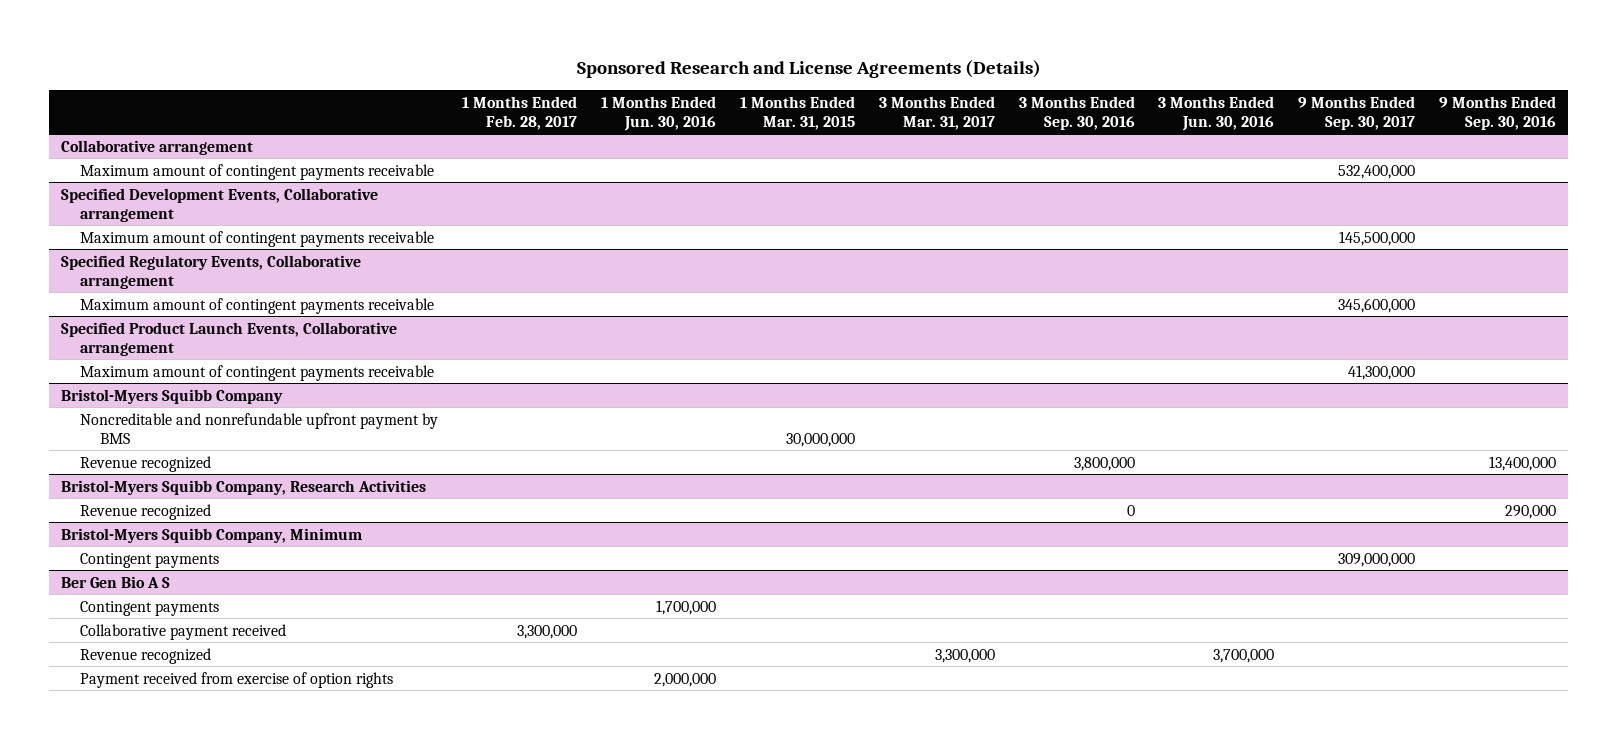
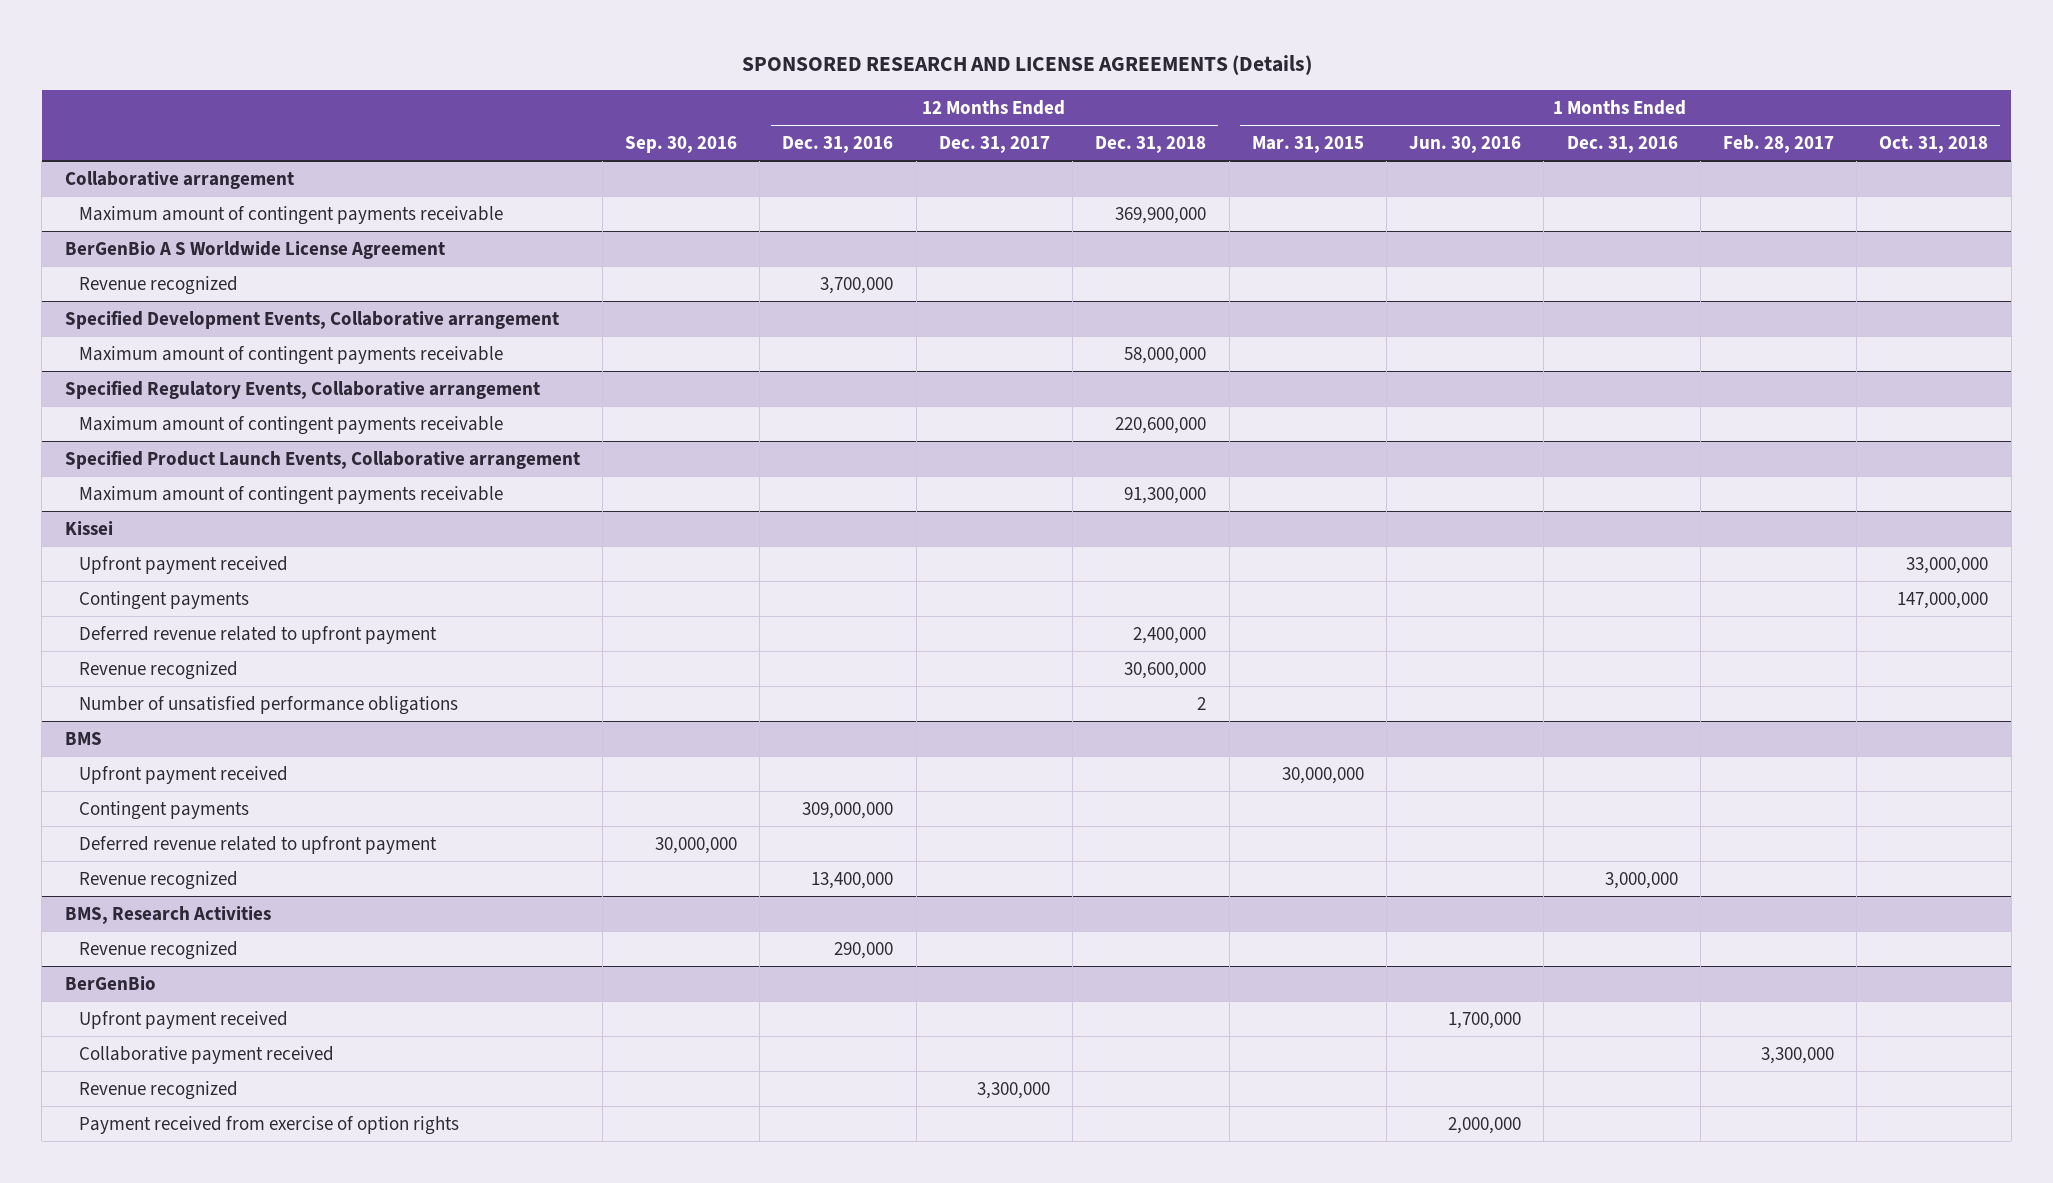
- Sponsored Research and License Agreements (Details)
+ SPONSORED RESEARCH AND LICENSE AGREEMENTS (Details)
- | 1 Months Ended Feb. 28, 2017 | 1 Months Ended Jun. 30, 2016 | 1 Months Ended Mar. 31, 2015 | 3 Months Ended Mar. 31, 2017 | 3 Months Ended Sep. 30, 2016 | 3 Months Ended Jun. 30, 2016 | 9 Months Ended Sep. 30, 2017 | 9 Months Ended Sep. 30, 2016
+ | Sep. 30, 2016 | 12 Months Ended Dec. 31, 2016 | 12 Months Ended Dec. 31, 2017 | 12 Months Ended Dec. 31, 2018 | 1 Months Ended Mar. 31, 2015 | 1 Months Ended Jun. 30, 2016 | 1 Months Ended Dec. 31, 2016 | 1 Months Ended Feb. 28, 2017 | 1 Months Ended Oct. 31, 2018
+ BerGenBio A S Worldwide License Agreement
+ Revenue recognized | | 3,700,000 | | | | | | |
- Bristol-Myers Squibb Company
- Noncreditable and nonrefundable upfront payment by BMS | | | 30,000,000 | | | | |
+ Kissei
+ Upfront payment received | | | | | | | | | 33,000,000
+ Contingent payments | | | | | | | | | 147,000,000
+ Deferred revenue related to upfront payment | | | | 2,400,000 | | | | |
+ Revenue recognized | | | | 30,600,000 | | | | |
+ Number of unsatisfied performance obligations | | | | 2 | | | | |
+ BMS
+ Upfront payment received | | | | | 30,000,000 | | | |
+ Contingent payments | | 309,000,000 | | | | | | |
+ Deferred revenue related to upfront payment | 30,000,000 | | | | | | | |
- Bristol-Myers Squibb Company, Research Activities
- Revenue recognized | | | | | 0 | | | 290,000
- Bristol-Myers Squibb Company, Minimum
- Contingent payments | | | | | | | 309,000,000 |
- Ber Gen Bio A S
- Contingent payments | | 1,700,000 | | | | | |
+ BMS, Research Activities
+ Revenue recognized | | 290,000 | | | | | | |
+ BerGenBio
+ Upfront payment received | | | | | | 1,700,000 | | |

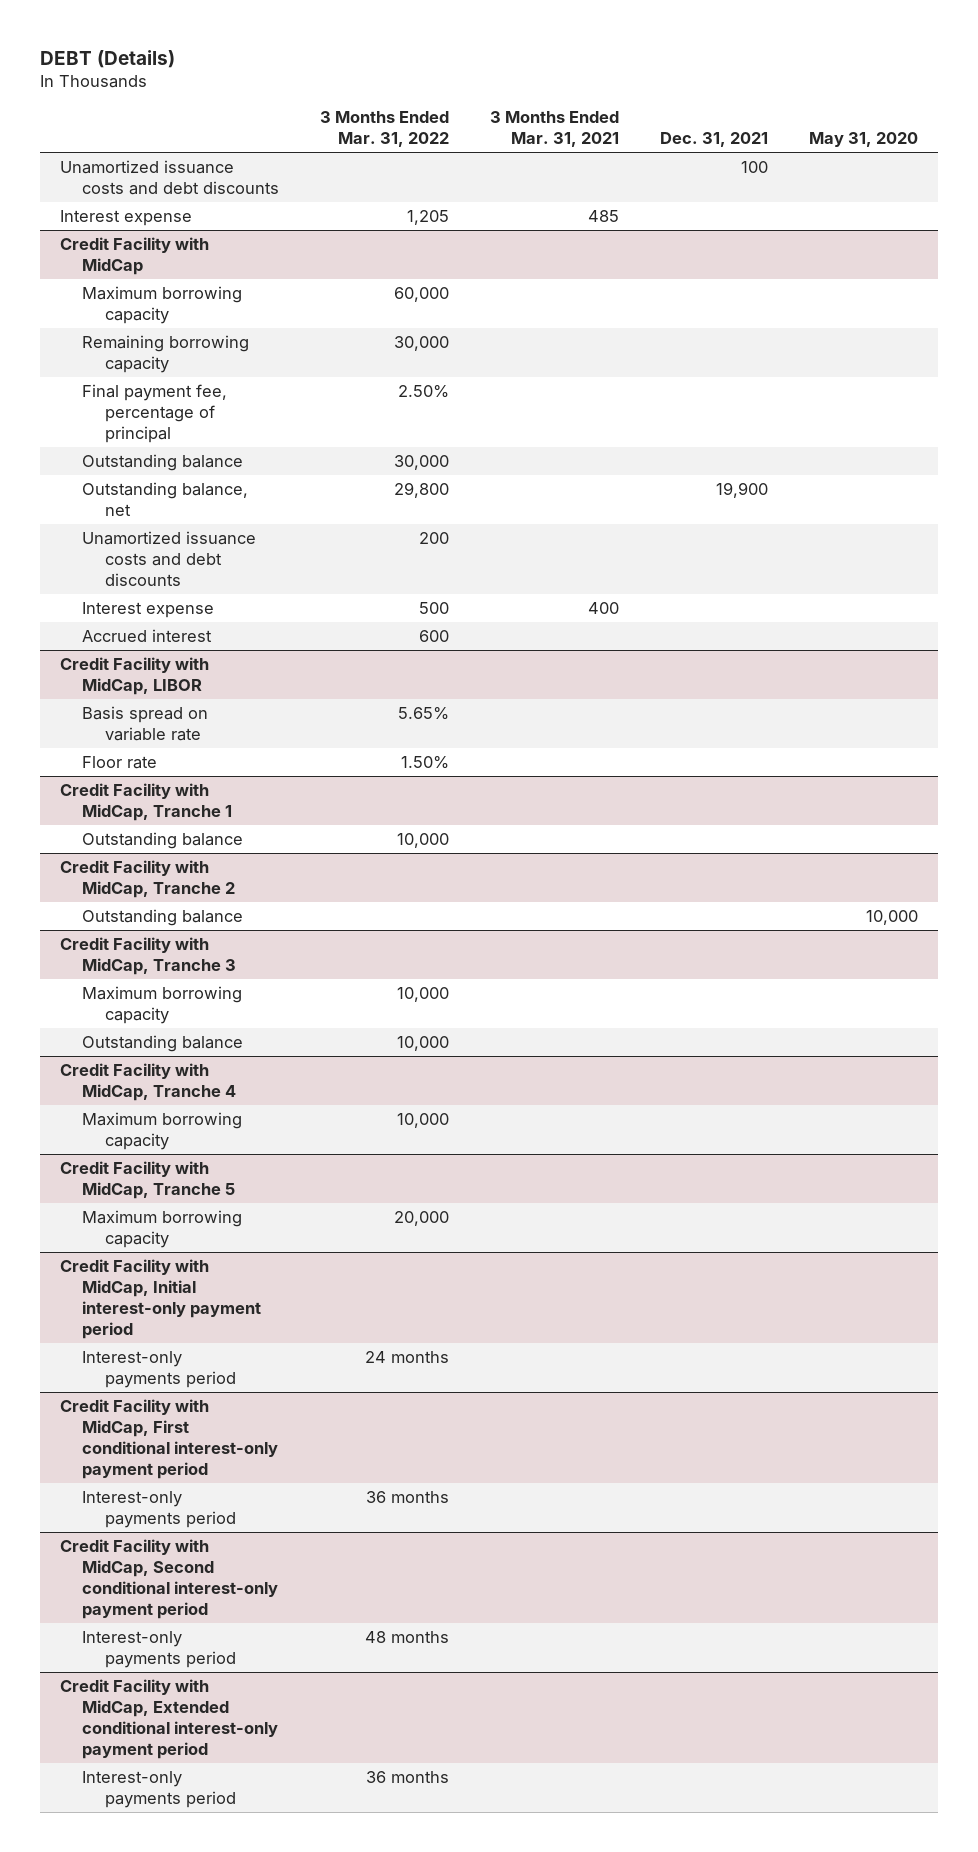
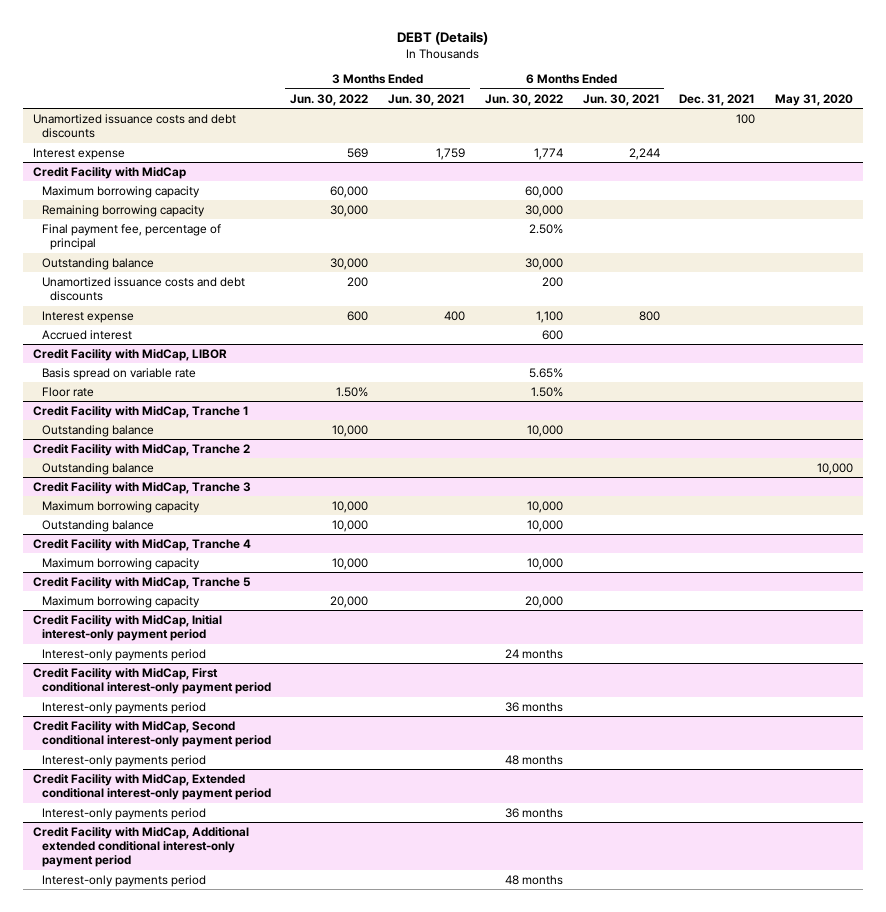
- | 3 Months Ended Mar. 31, 2022 | 3 Months Ended Mar. 31, 2021 | Dec. 31, 2021 | May 31, 2020
+ | 3 Months Ended Jun. 30, 2022 | 3 Months Ended Jun. 30, 2021 | 6 Months Ended Jun. 30, 2022 | 6 Months Ended Jun. 30, 2021 | Dec. 31, 2021 | May 31, 2020
@ Credit Facility with MidCap
- Outstanding balance, net | 29,800 | | 19,900 |
+ Credit Facility with MidCap, Additional extended conditional interest-only payment period
+ Interest-only payments period | | | 48 months | | |

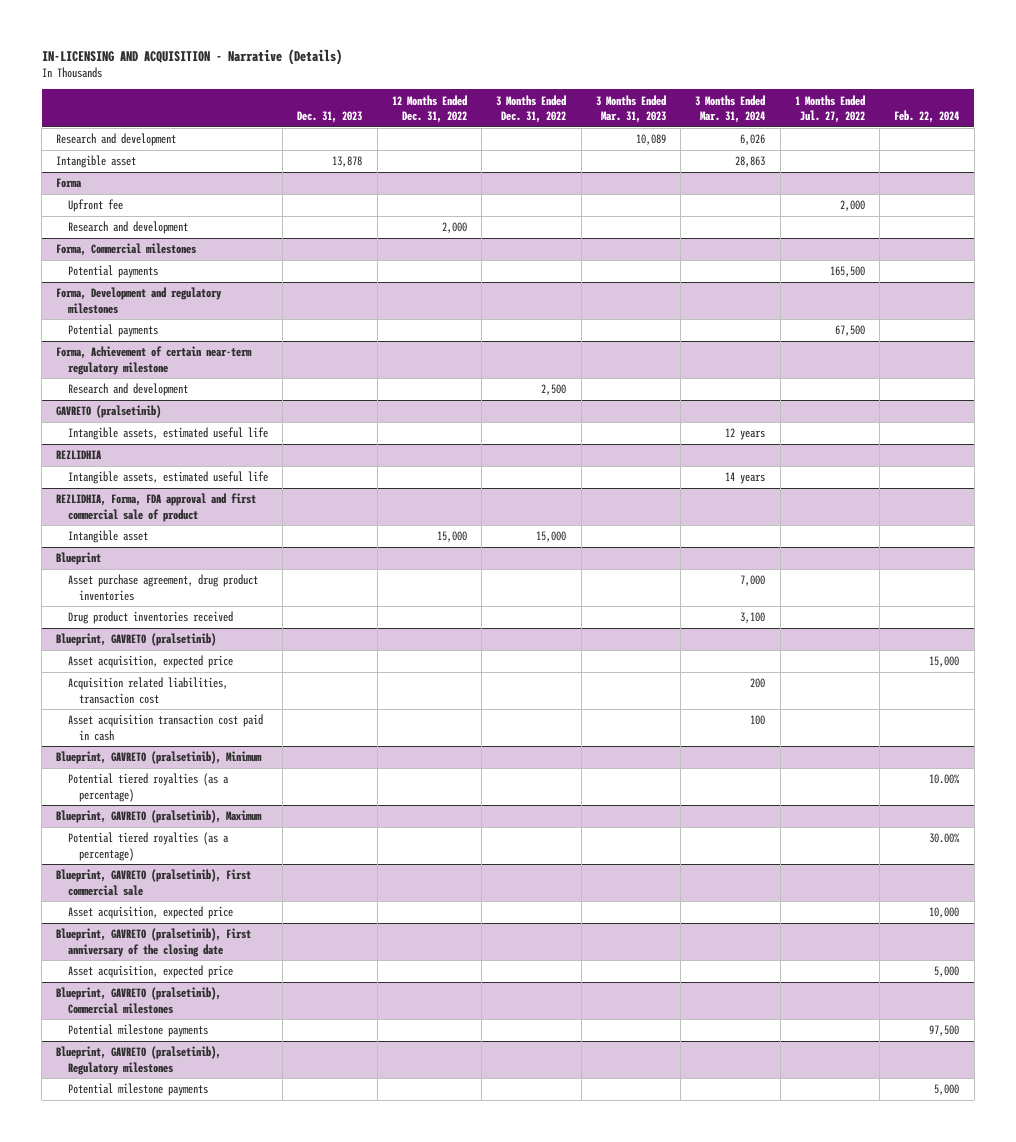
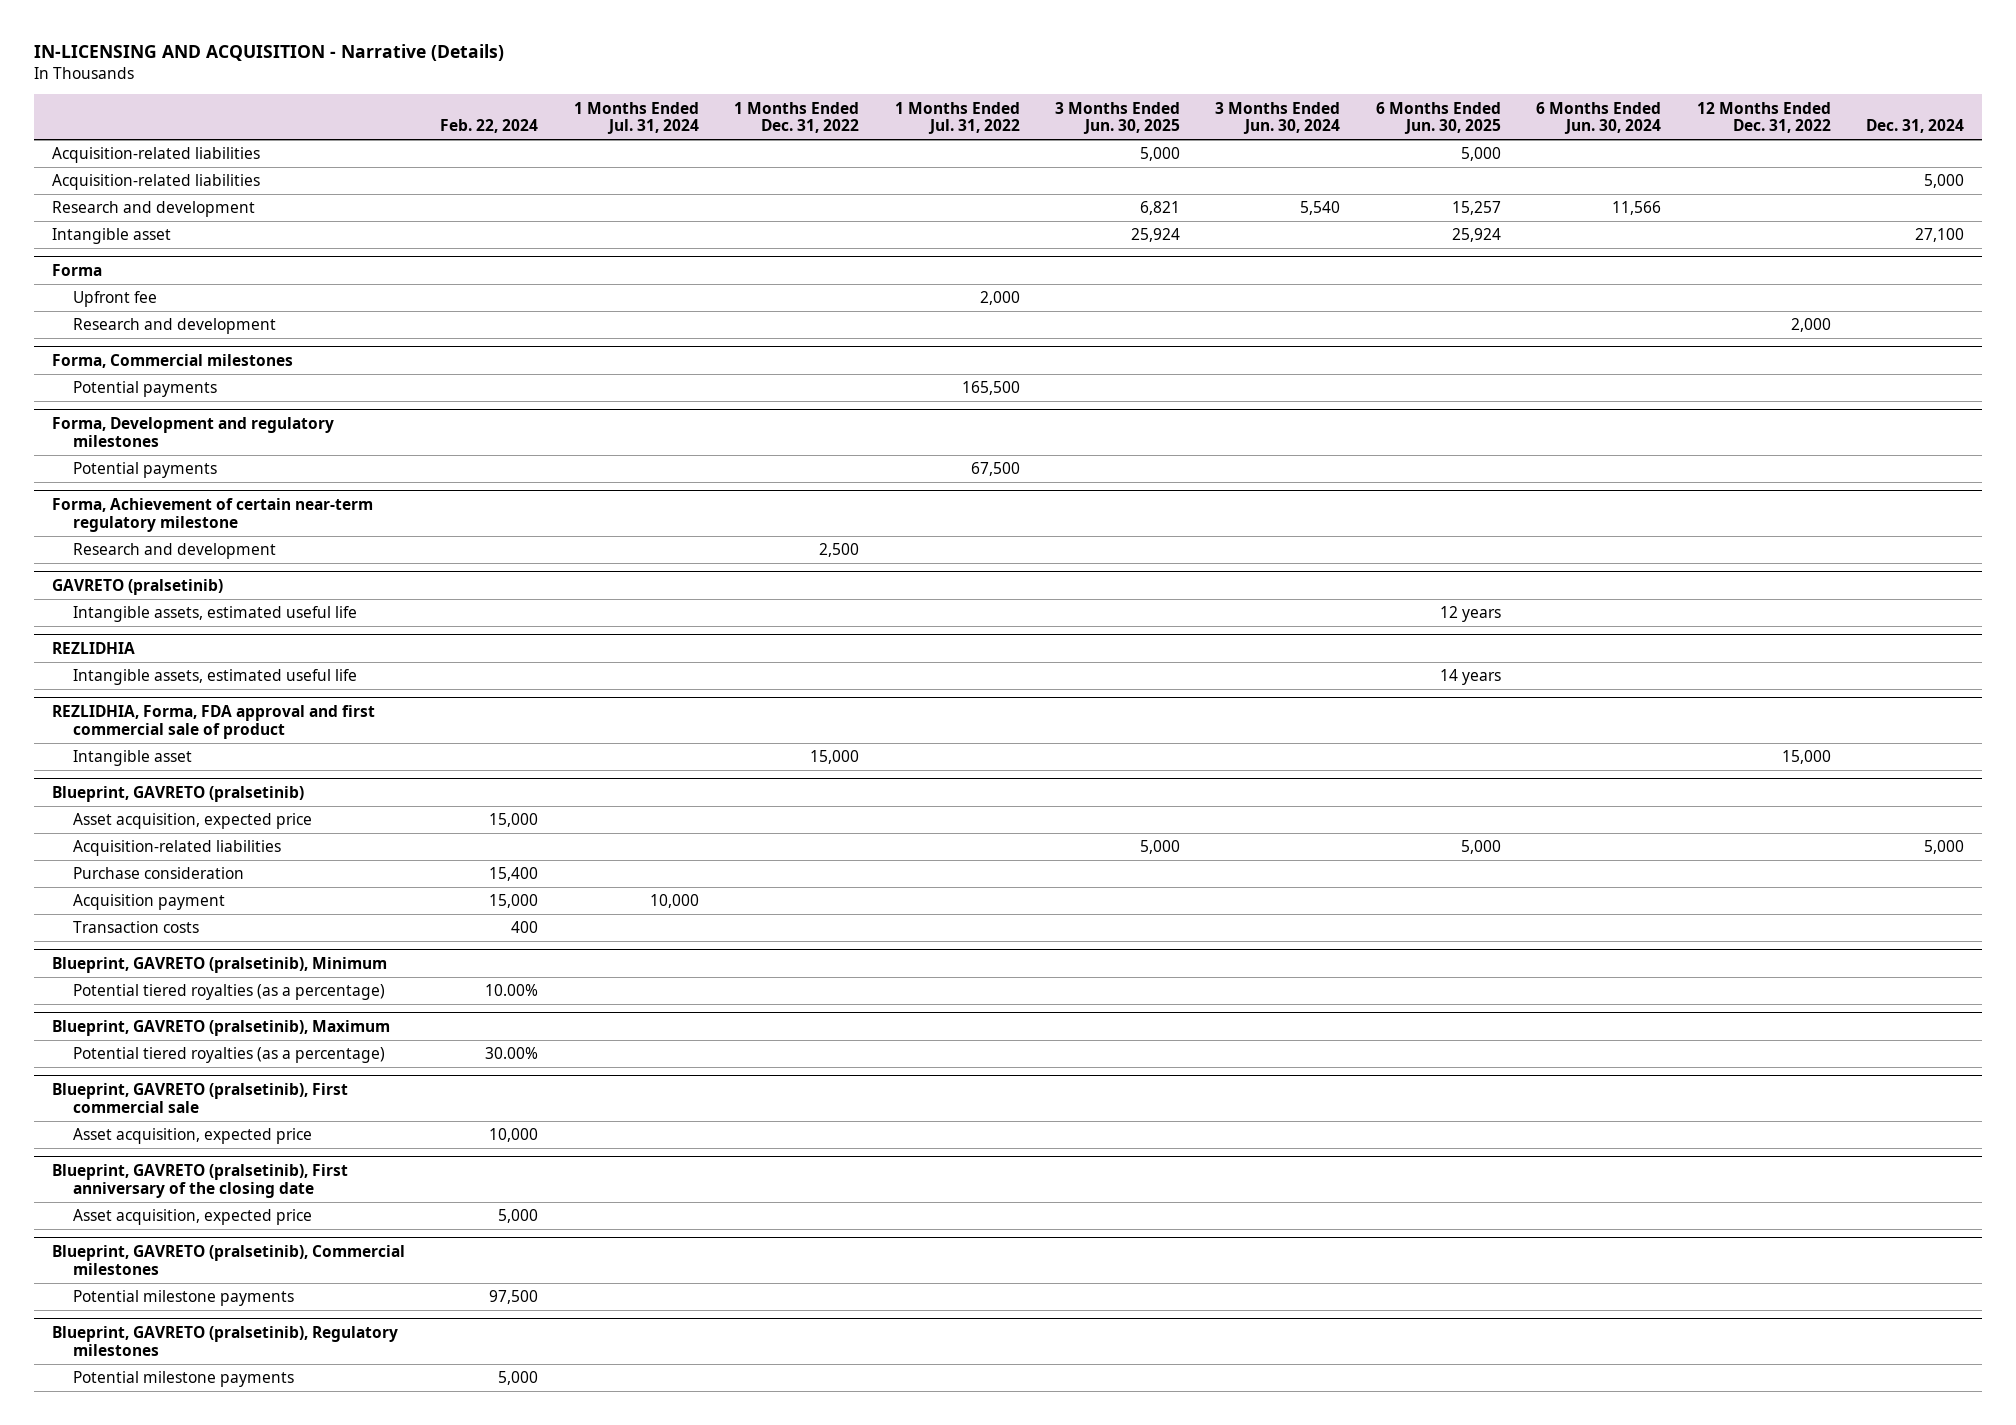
- | Dec. 31, 2023 | 12 Months Ended Dec. 31, 2022 | 3 Months Ended Dec. 31, 2022 | 3 Months Ended Mar. 31, 2023 | 3 Months Ended Mar. 31, 2024 | 1 Months Ended Jul. 27, 2022 | Feb. 22, 2024
+ | Feb. 22, 2024 | 1 Months Ended Jul. 31, 2024 | 1 Months Ended Dec. 31, 2022 | 1 Months Ended Jul. 31, 2022 | 3 Months Ended Jun. 30, 2025 | 3 Months Ended Jun. 30, 2024 | 6 Months Ended Jun. 30, 2025 | 6 Months Ended Jun. 30, 2024 | 12 Months Ended Dec. 31, 2022 | Dec. 31, 2024
+ Acquisition-related liabilities | | | | | 5,000 | | 5,000 | | |
+ Acquisition-related liabilities | | | | | | | | | | 5,000
- Blueprint
- Asset purchase agreement, drug product inventories | | | | | 7,000 | |
- Drug product inventories received | | | | | 3,100 | |
@ Blueprint, GAVRETO (pralsetinib)
- Acquisition related liabilities, transaction cost | | | | | 200 | |
- Asset acquisition transaction cost paid in cash | | | | | 100 | |
+ Acquisition-related liabilities | | | | | 5,000 | | 5,000 | | | 5,000
+ Purchase consideration | 15,400 | | | | | | | | |
+ Acquisition payment | 15,000 | 10,000 | | | | | | | |
+ Transaction costs | 400 | | | | | | | | |

